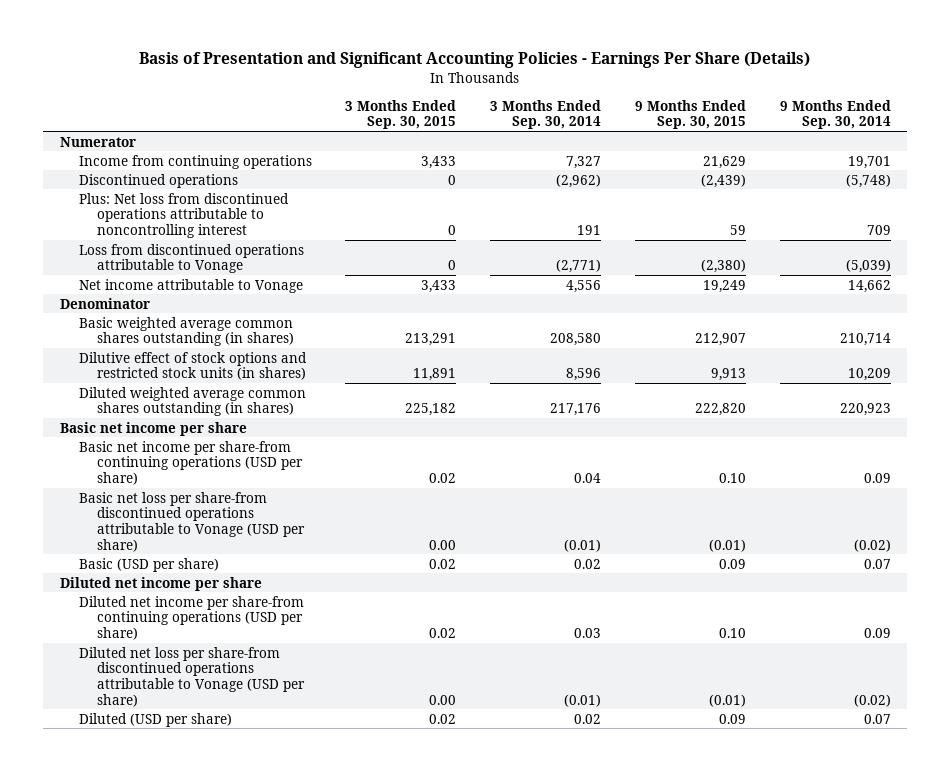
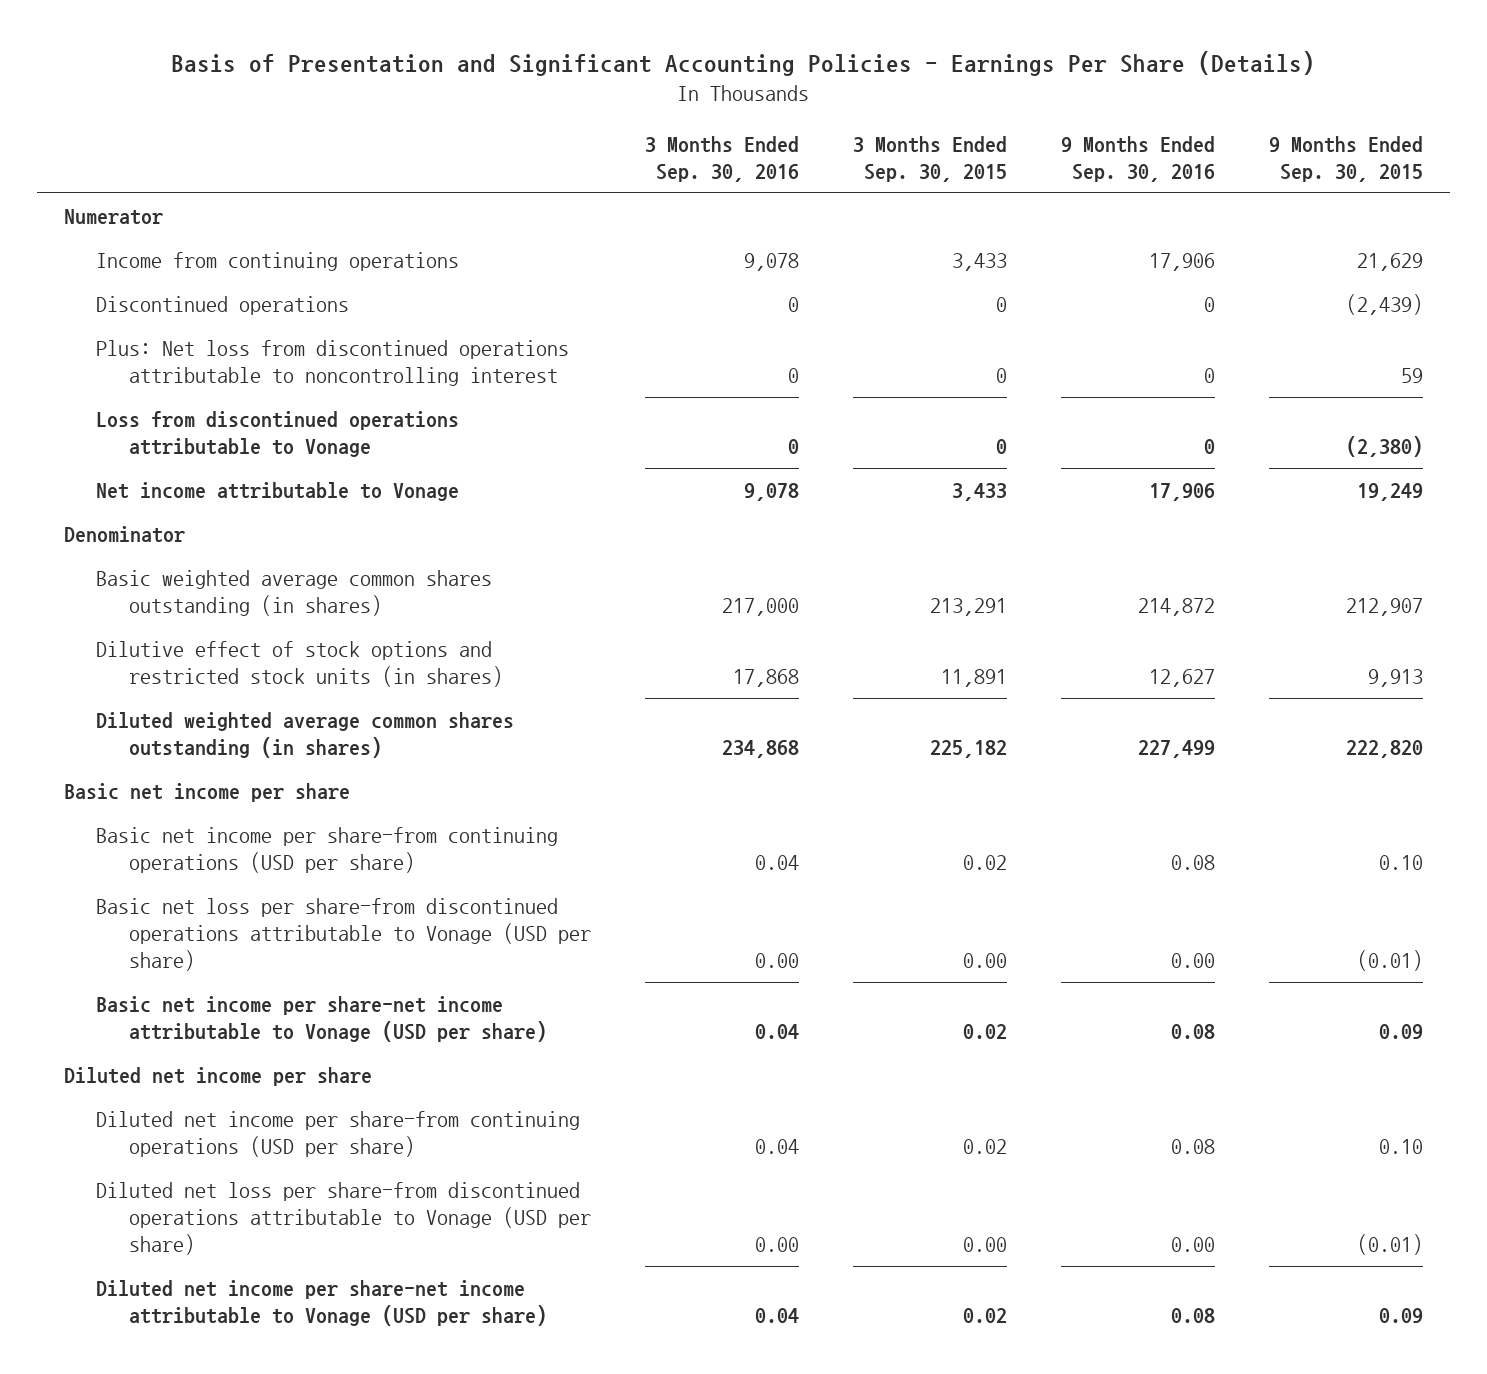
- | 3 Months Ended Sep. 30, 2015 | 3 Months Ended Sep. 30, 2014 | 9 Months Ended Sep. 30, 2015 | 9 Months Ended Sep. 30, 2014
+ | 3 Months Ended Sep. 30, 2016 | 3 Months Ended Sep. 30, 2015 | 9 Months Ended Sep. 30, 2016 | 9 Months Ended Sep. 30, 2015
- Basic (USD per share) | 0.02 | 0.02 | 0.09 | 0.07
+ Basic net income per share-net income attributable to Vonage (USD per share) | 0.04 | 0.02 | 0.08 | 0.09
- Diluted (USD per share) | 0.02 | 0.02 | 0.09 | 0.07
+ Diluted net income per share-net income attributable to Vonage (USD per share) | 0.04 | 0.02 | 0.08 | 0.09

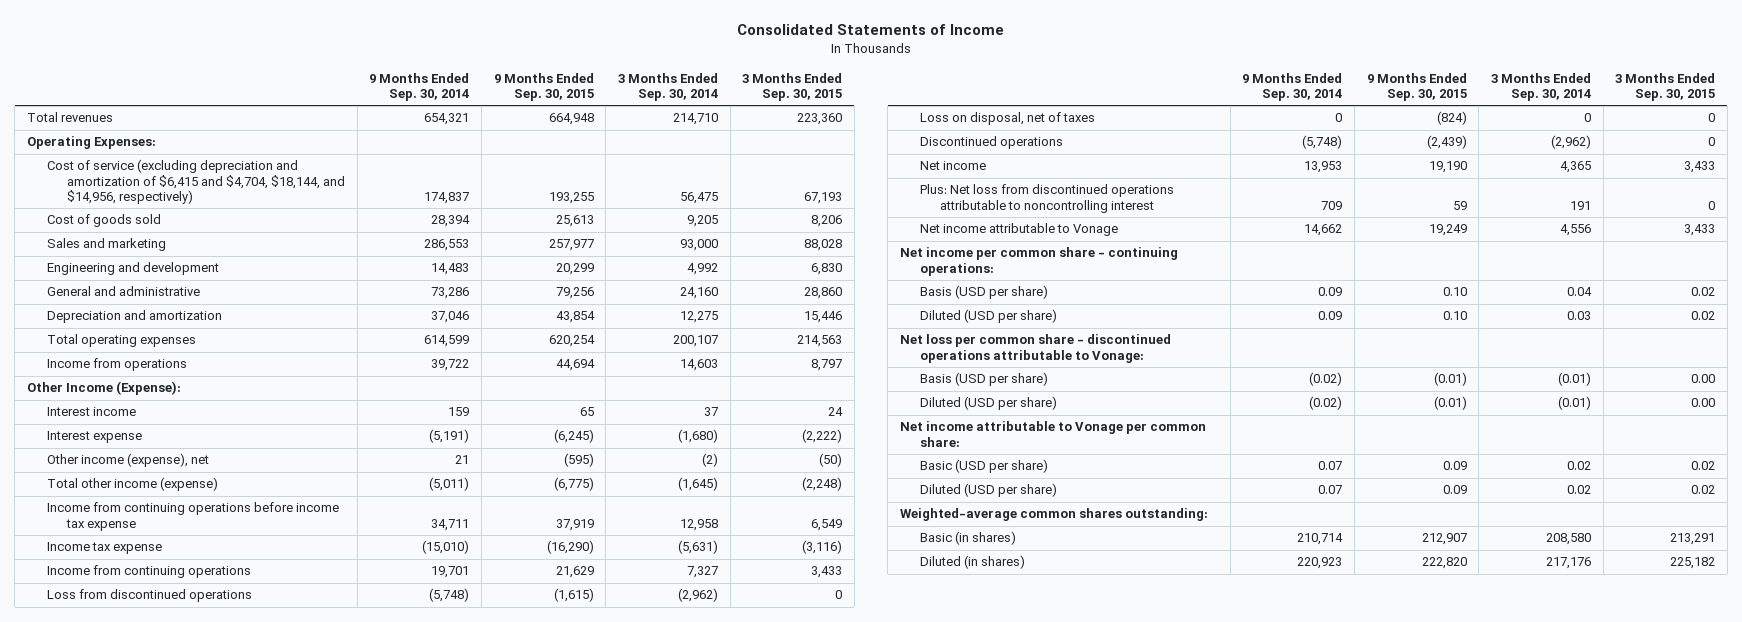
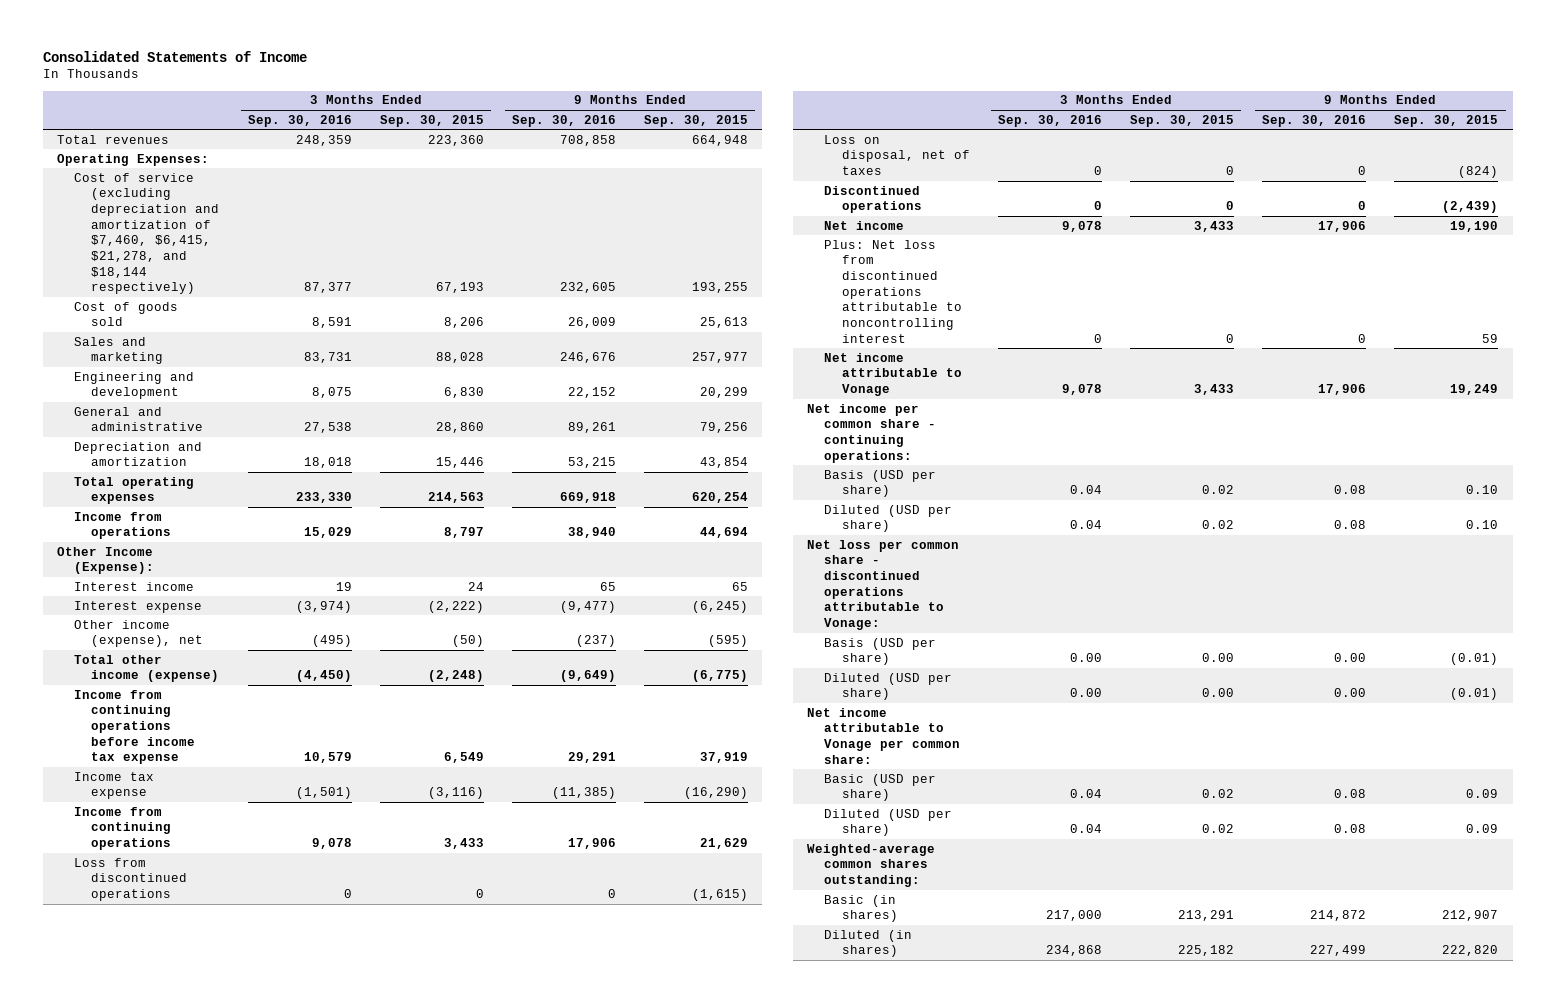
- | 9 Months Ended Sep. 30, 2014 | 9 Months Ended Sep. 30, 2015 | 3 Months Ended Sep. 30, 2014 | 3 Months Ended Sep. 30, 2015
+ | 3 Months Ended Sep. 30, 2016 | 3 Months Ended Sep. 30, 2015 | 9 Months Ended Sep. 30, 2016 | 9 Months Ended Sep. 30, 2015
- Cost of service (excluding depreciation and amortization of $6,415 and $4,704, $18,144, and $14,956, respectively) | 174,837 | 193,255 | 56,475 | 67,193
+ Cost of service (excluding depreciation and amortization of $7,460, $6,415, $21,278, and $18,144 respectively) | 87,377 | 67,193 | 232,605 | 193,255

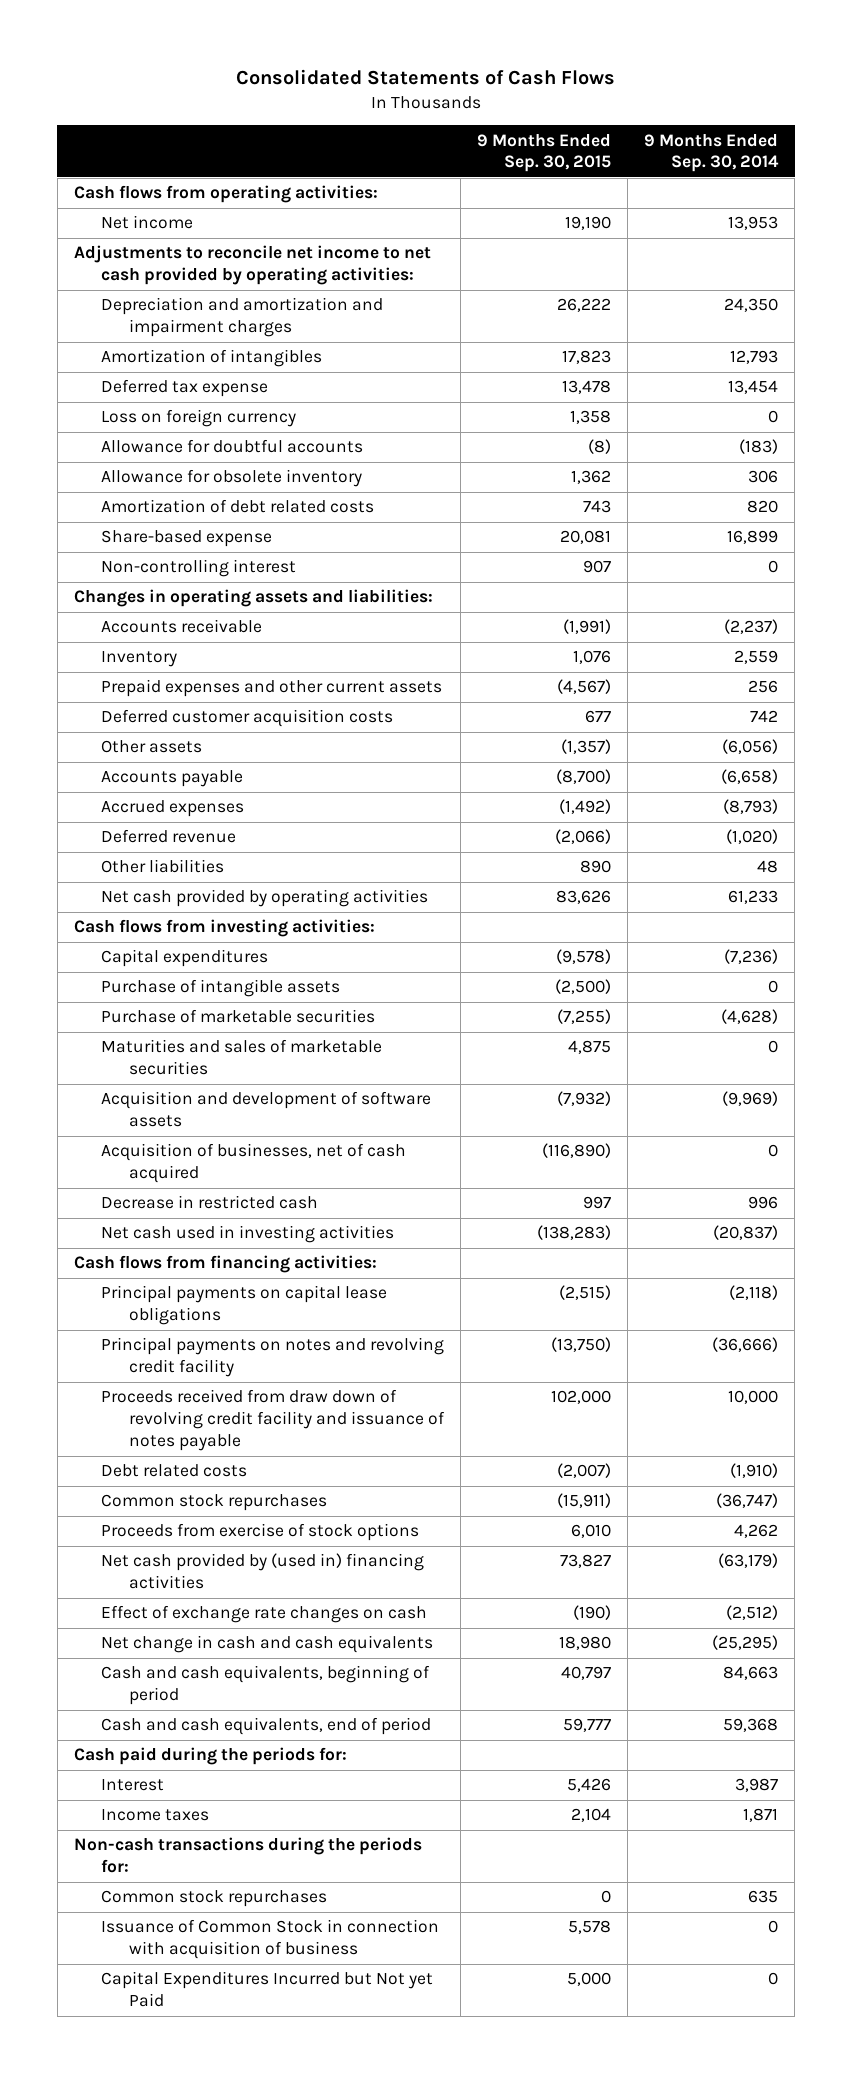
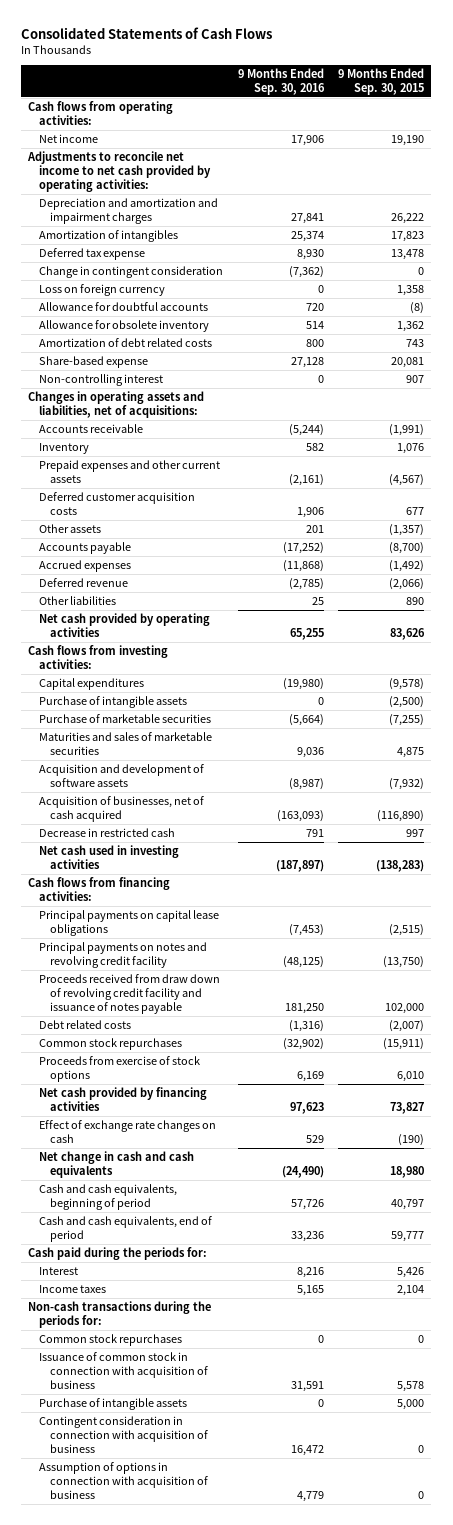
- | 9 Months Ended Sep. 30, 2015 | 9 Months Ended Sep. 30, 2014
+ | 9 Months Ended Sep. 30, 2016 | 9 Months Ended Sep. 30, 2015
+ Change in contingent consideration | (7,362) | 0
- Changes in operating assets and liabilities:
+ Changes in operating assets and liabilities, net of acquisitions:
- Net cash provided by (used in) financing activities | 73,827 | (63,179)
+ Net cash provided by financing activities | 97,623 | 73,827
- Issuance of Common Stock in connection with acquisition of business | 5,578 | 0
- Capital Expenditures Incurred but Not yet Paid | 5,000 | 0
+ Issuance of common stock in connection with acquisition of business | 31,591 | 5,578
+ Purchase of intangible assets | 0 | 5,000
+ Contingent consideration in connection with acquisition of business | 16,472 | 0
+ Assumption of options in connection with acquisition of business | 4,779 | 0

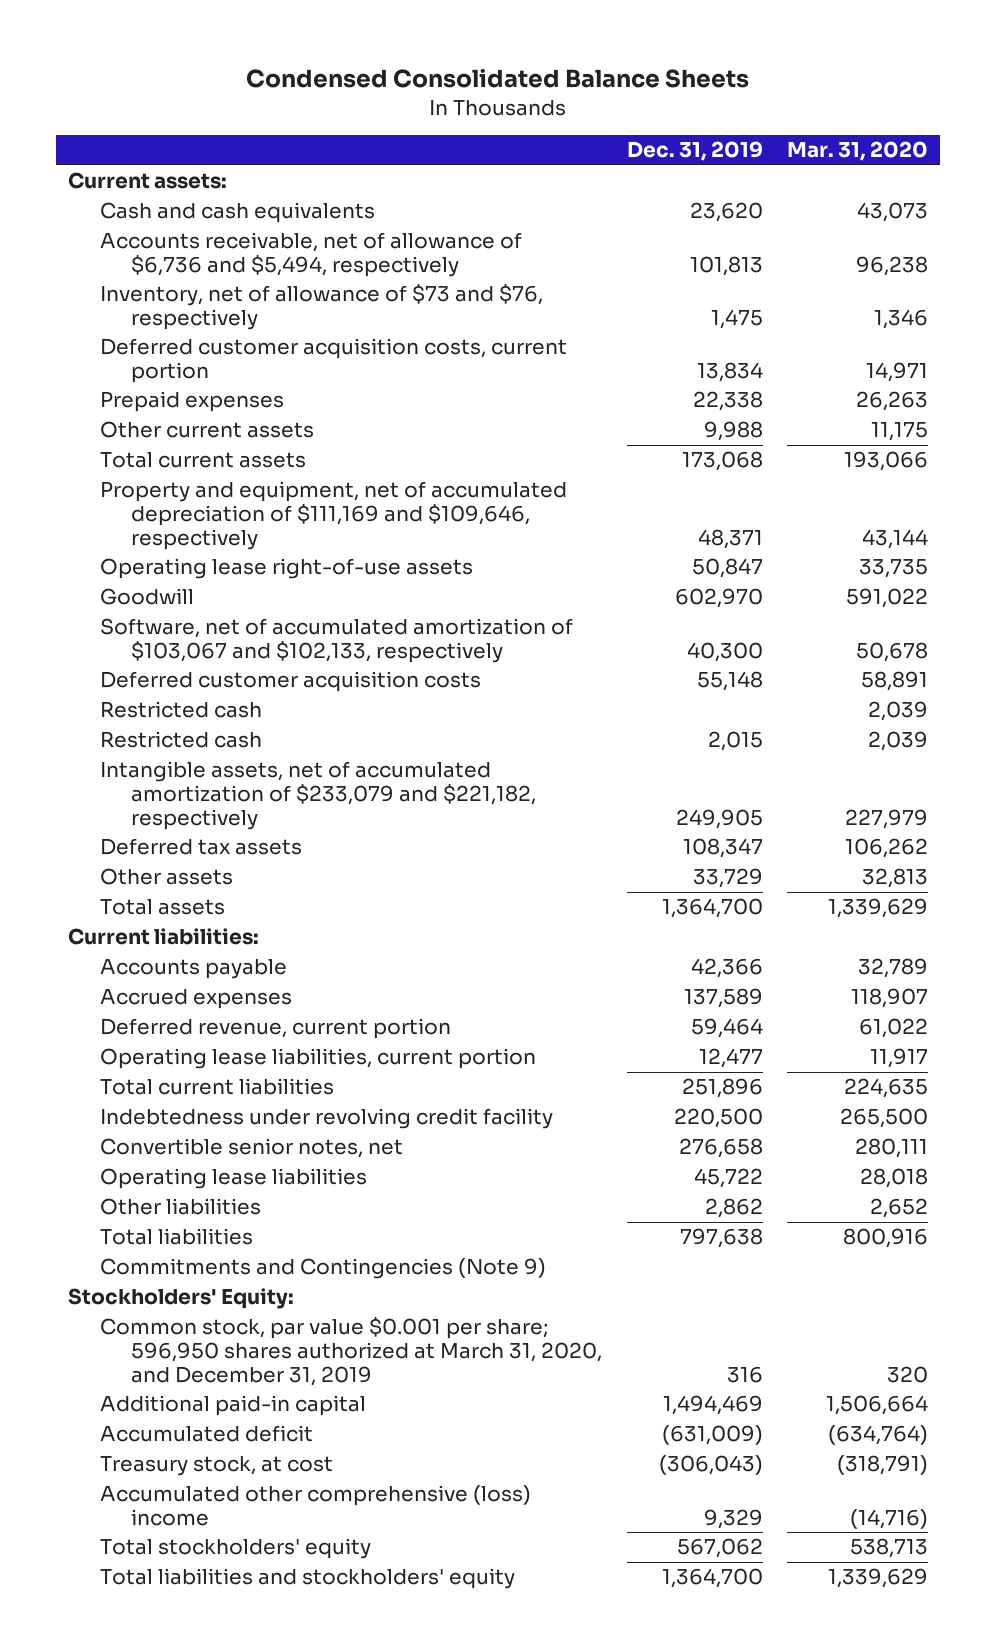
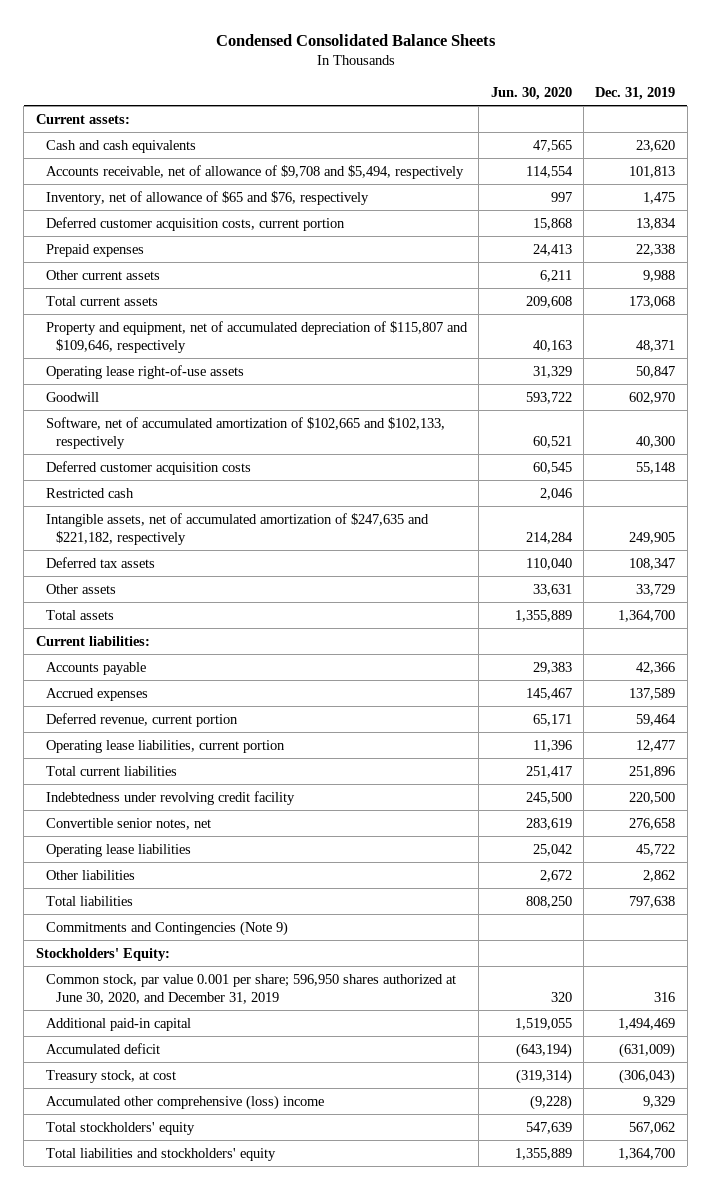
- | Dec. 31, 2019 | Mar. 31, 2020
+ | Jun. 30, 2020 | Dec. 31, 2019
- Accounts receivable, net of allowance of $6,736 and $5,494, respectively | 101,813 | 96,238
- Inventory, net of allowance of $73 and $76, respectively | 1,475 | 1,346
+ Accounts receivable, net of allowance of $9,708 and $5,494, respectively | 114,554 | 101,813
+ Inventory, net of allowance of $65 and $76, respectively | 997 | 1,475
- Property and equipment, net of accumulated depreciation of $111,169 and $109,646, respectively | 48,371 | 43,144
+ Property and equipment, net of accumulated depreciation of $115,807 and $109,646, respectively | 40,163 | 48,371
- Software, net of accumulated amortization of $103,067 and $102,133, respectively | 40,300 | 50,678
+ Software, net of accumulated amortization of $102,665 and $102,133, respectively | 60,521 | 40,300
- Restricted cash | 2,015 | 2,039
- Intangible assets, net of accumulated amortization of $233,079 and $221,182, respectively | 249,905 | 227,979
+ Intangible assets, net of accumulated amortization of $247,635 and $221,182, respectively | 214,284 | 249,905
- Common stock, par value $0.001 per share; 596,950 shares authorized at March 31, 2020, and December 31, 2019 | 316 | 320
+ Common stock, par value 0.001 per share; 596,950 shares authorized at June 30, 2020, and December 31, 2019 | 320 | 316

